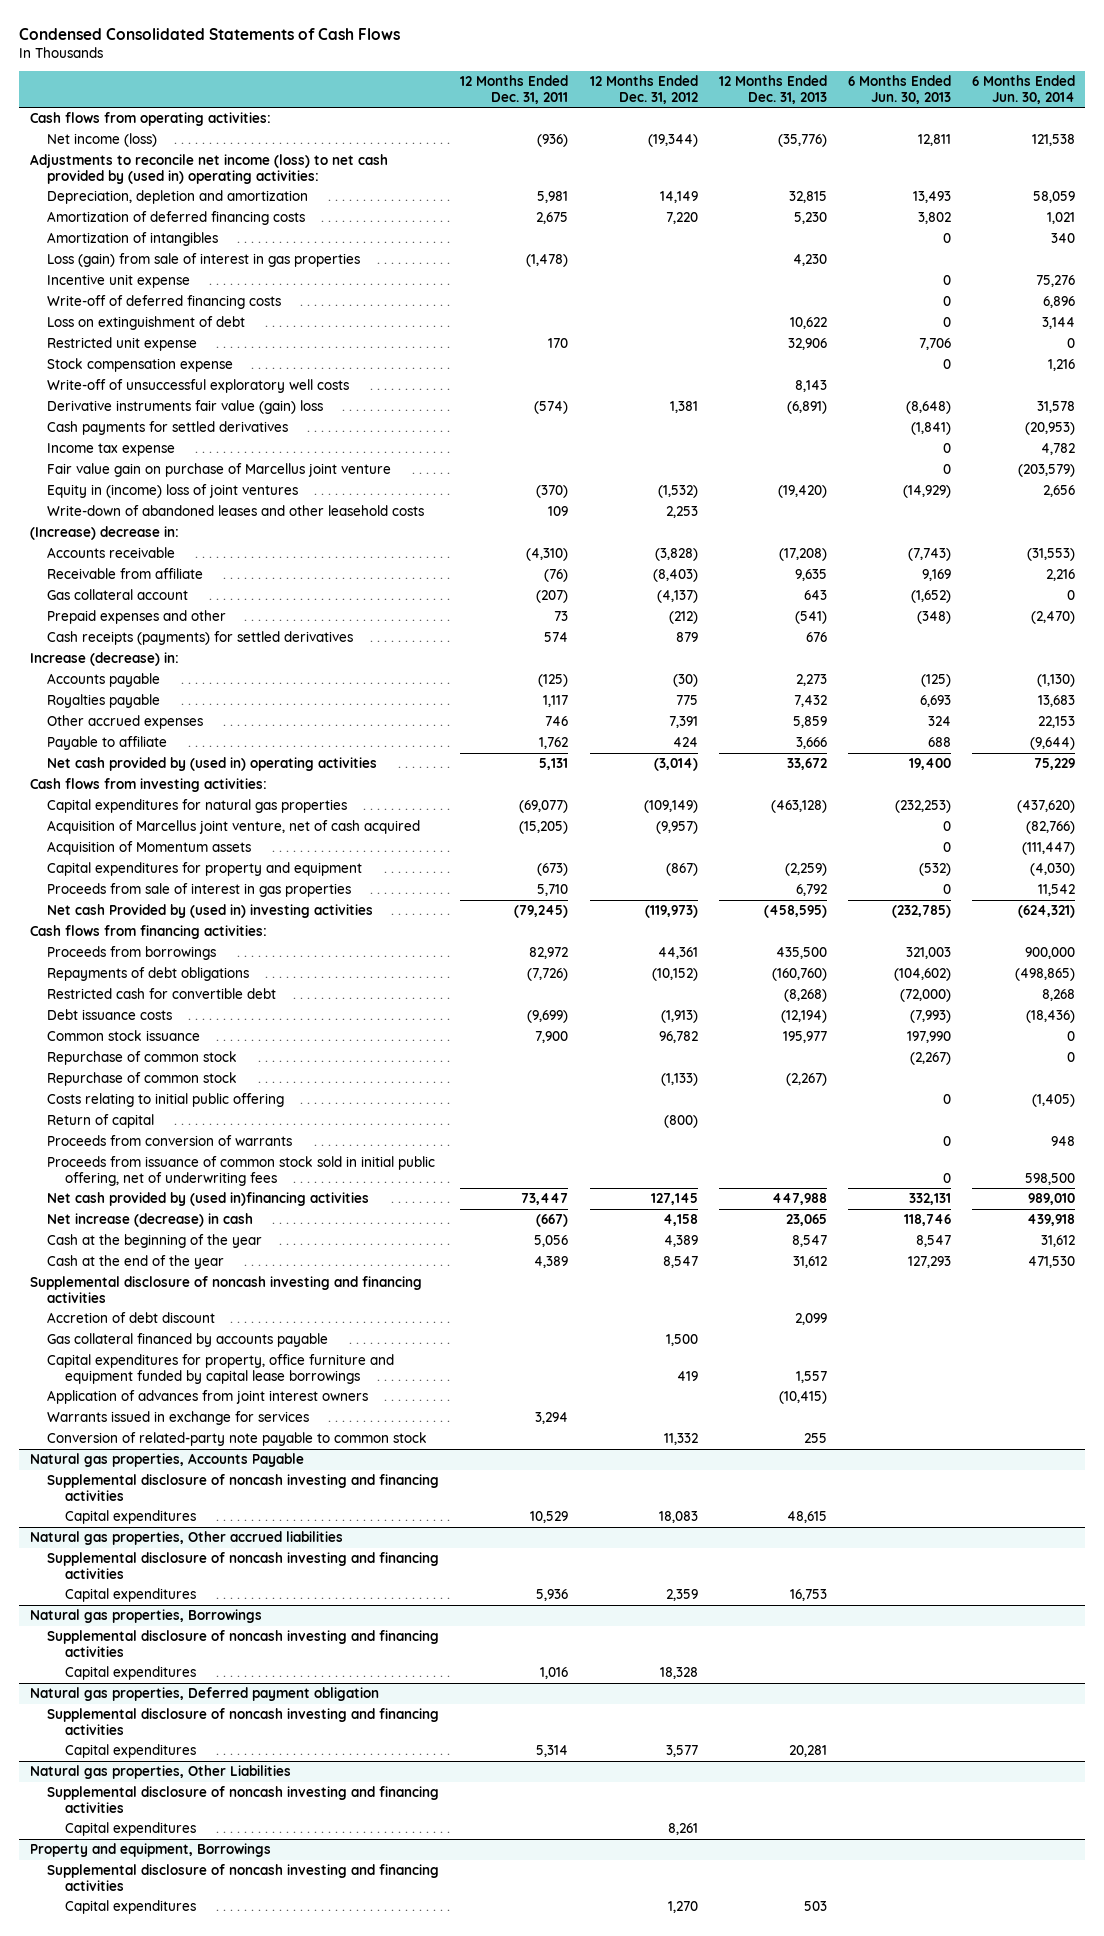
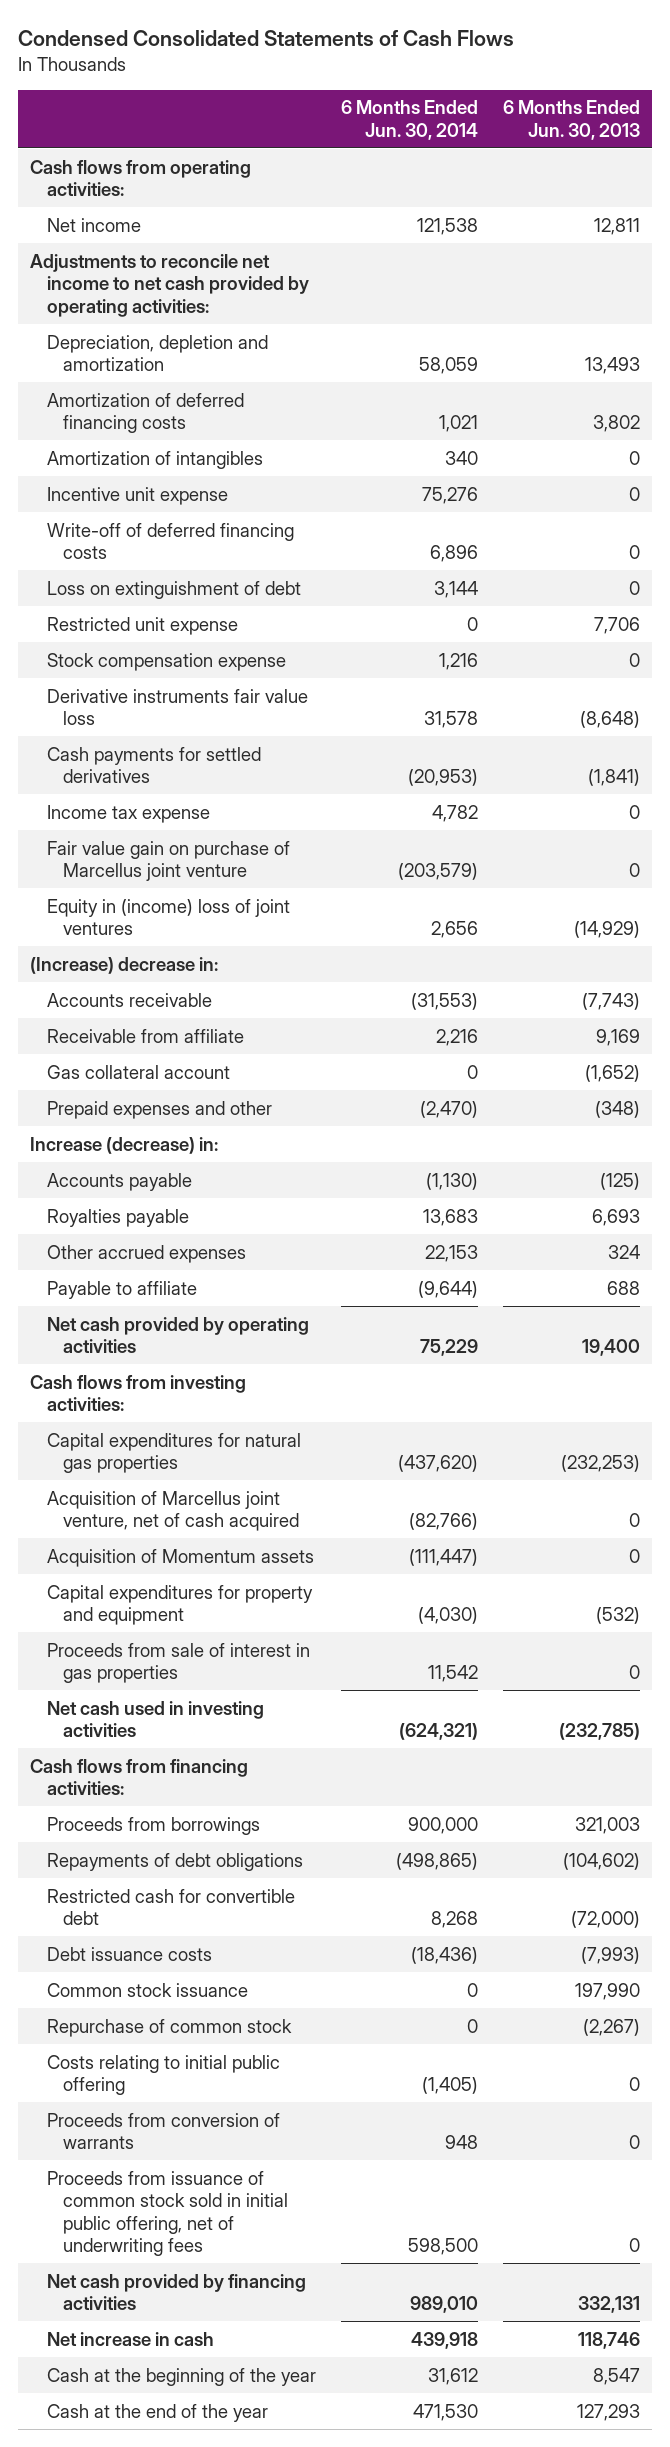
- | 12 Months Ended Dec. 31, 2011 | 12 Months Ended Dec. 31, 2012 | 12 Months Ended Dec. 31, 2013 | 6 Months Ended Jun. 30, 2013 | 6 Months Ended Jun. 30, 2014
+ | 6 Months Ended Jun. 30, 2014 | 6 Months Ended Jun. 30, 2013
- Net income (loss) | (936) | (19,344) | (35,776) | 12,811 | 121,538
- Adjustments to reconcile net income (loss) to net cash provided by (used in) operating activities:
+ Net income | 121,538 | 12,811
+ Adjustments to reconcile net income to net cash provided by operating activities:
- Loss (gain) from sale of interest in gas properties | (1,478) | | 4,230 | |
- Write-off of unsuccessful exploratory well costs | | | 8,143 | |
- Derivative instruments fair value (gain) loss | (574) | 1,381 | (6,891) | (8,648) | 31,578
+ Derivative instruments fair value loss | 31,578 | (8,648)
- Write-down of abandoned leases and other leasehold costs | 109 | 2,253 | | |
- Cash receipts (payments) for settled derivatives | 574 | 879 | 676 | |
- Net cash provided by (used in) operating activities | 5,131 | (3,014) | 33,672 | 19,400 | 75,229
+ Net cash provided by operating activities | 75,229 | 19,400
- Net cash Provided by (used in) investing activities | (79,245) | (119,973) | (458,595) | (232,785) | (624,321)
+ Net cash used in investing activities | (624,321) | (232,785)
- Repurchase of common stock | | (1,133) | (2,267) | |
- Return of capital | | (800) | | |
- Net cash provided by (used in)financing activities | 73,447 | 127,145 | 447,988 | 332,131 | 989,010
- Net increase (decrease) in cash | (667) | 4,158 | 23,065 | 118,746 | 439,918
+ Net cash provided by financing activities | 989,010 | 332,131
+ Net increase in cash | 439,918 | 118,746
- Supplemental disclosure of noncash investing and financing activities
- Accretion of debt discount | | | 2,099 | |
- Gas collateral financed by accounts payable | | 1,500 | | |
- Capital expenditures for property, office furniture and equipment funded by capital lease borrowings | | 419 | 1,557 | |
- Application of advances from joint interest owners | | | (10,415) | |
- Warrants issued in exchange for services | 3,294 | | | |
- Conversion of related-party note payable to common stock | | 11,332 | 255 | |
- Natural gas properties, Accounts Payable
- Supplemental disclosure of noncash investing and financing activities
- Capital expenditures | 10,529 | 18,083 | 48,615 | |
- Natural gas properties, Other accrued liabilities
- Supplemental disclosure of noncash investing and financing activities
- Capital expenditures | 5,936 | 2,359 | 16,753 | |
- Natural gas properties, Borrowings
- Supplemental disclosure of noncash investing and financing activities
- Capital expenditures | 1,016 | 18,328 | | |
- Natural gas properties, Deferred payment obligation
- Supplemental disclosure of noncash investing and financing activities
- Capital expenditures | 5,314 | 3,577 | 20,281 | |
- Natural gas properties, Other Liabilities
- Supplemental disclosure of noncash investing and financing activities
- Capital expenditures | | 8,261 | | |
- Property and equipment, Borrowings
- Supplemental disclosure of noncash investing and financing activities
- Capital expenditures | | 1,270 | 503 | |

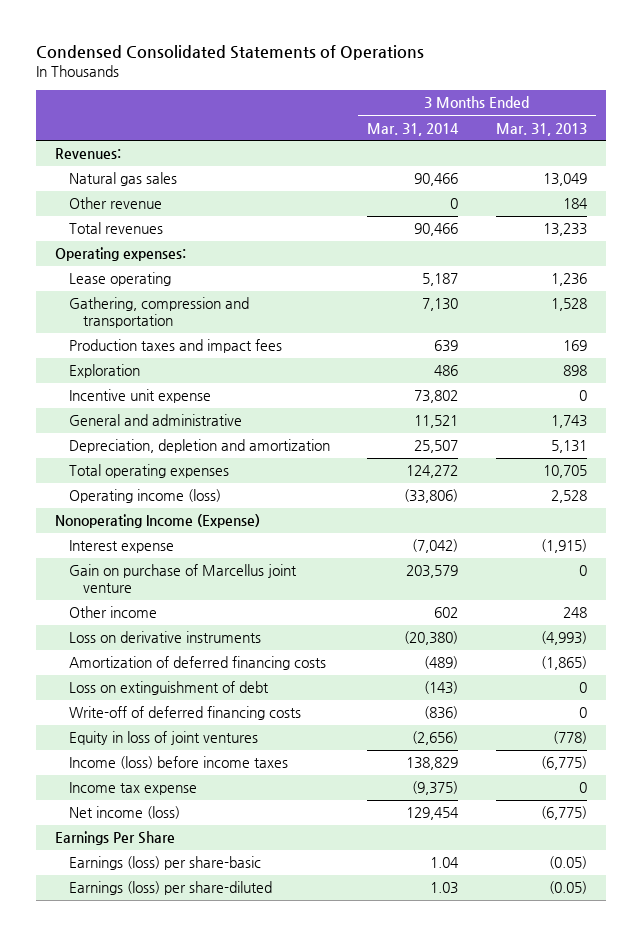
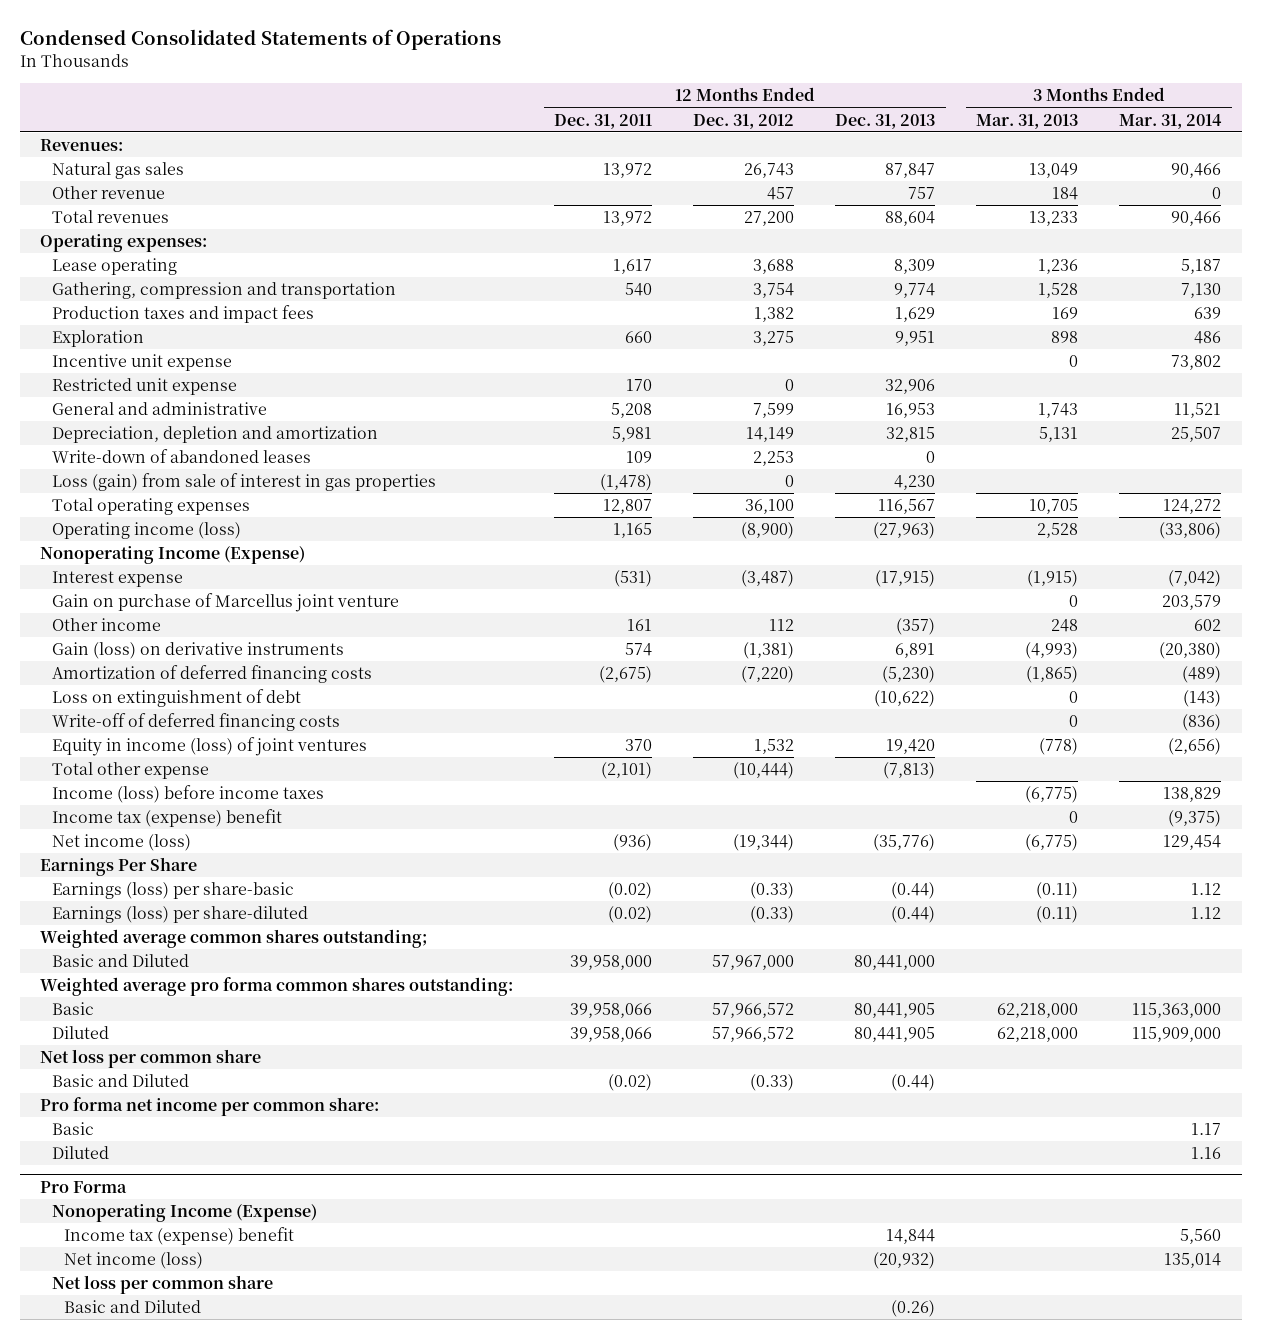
- | 3 Months Ended Mar. 31, 2014 | 3 Months Ended Mar. 31, 2013
+ | 12 Months Ended Dec. 31, 2011 | 12 Months Ended Dec. 31, 2012 | 12 Months Ended Dec. 31, 2013 | 3 Months Ended Mar. 31, 2013 | 3 Months Ended Mar. 31, 2014
+ Restricted unit expense | 170 | 0 | 32,906 | |
+ Write-down of abandoned leases | 109 | 2,253 | 0 | |
+ Loss (gain) from sale of interest in gas properties | (1,478) | 0 | 4,230 | |
- Loss on derivative instruments | (20,380) | (4,993)
+ Gain (loss) on derivative instruments | 574 | (1,381) | 6,891 | (4,993) | (20,380)
- Equity in loss of joint ventures | (2,656) | (778)
+ Equity in income (loss) of joint ventures | 370 | 1,532 | 19,420 | (778) | (2,656)
+ Total other expense | (2,101) | (10,444) | (7,813) | |
- Income tax expense | (9,375) | 0
+ Income tax (expense) benefit | | | | 0 | (9,375)
- Earnings (loss) per share-basic | 1.04 | (0.05)
- Earnings (loss) per share-diluted | 1.03 | (0.05)
+ Earnings (loss) per share-basic | (0.02) | (0.33) | (0.44) | (0.11) | 1.12
+ Earnings (loss) per share-diluted | (0.02) | (0.33) | (0.44) | (0.11) | 1.12
+ Weighted average common shares outstanding;
+ Basic and Diluted | 39,958,000 | 57,967,000 | 80,441,000 | |
+ Weighted average pro forma common shares outstanding:
+ Basic | 39,958,066 | 57,966,572 | 80,441,905 | 62,218,000 | 115,363,000
+ Diluted | 39,958,066 | 57,966,572 | 80,441,905 | 62,218,000 | 115,909,000
+ Net loss per common share
+ Basic and Diluted | (0.02) | (0.33) | (0.44) | |
+ Pro forma net income per common share:
+ Basic | | | | | 1.17
+ Diluted | | | | | 1.16
+ Pro Forma
+ Nonoperating Income (Expense)
+ Income tax (expense) benefit | | | 14,844 | | 5,560
+ Net income (loss) | | | (20,932) | | 135,014
+ Net loss per common share
+ Basic and Diluted | | | (0.26) | |

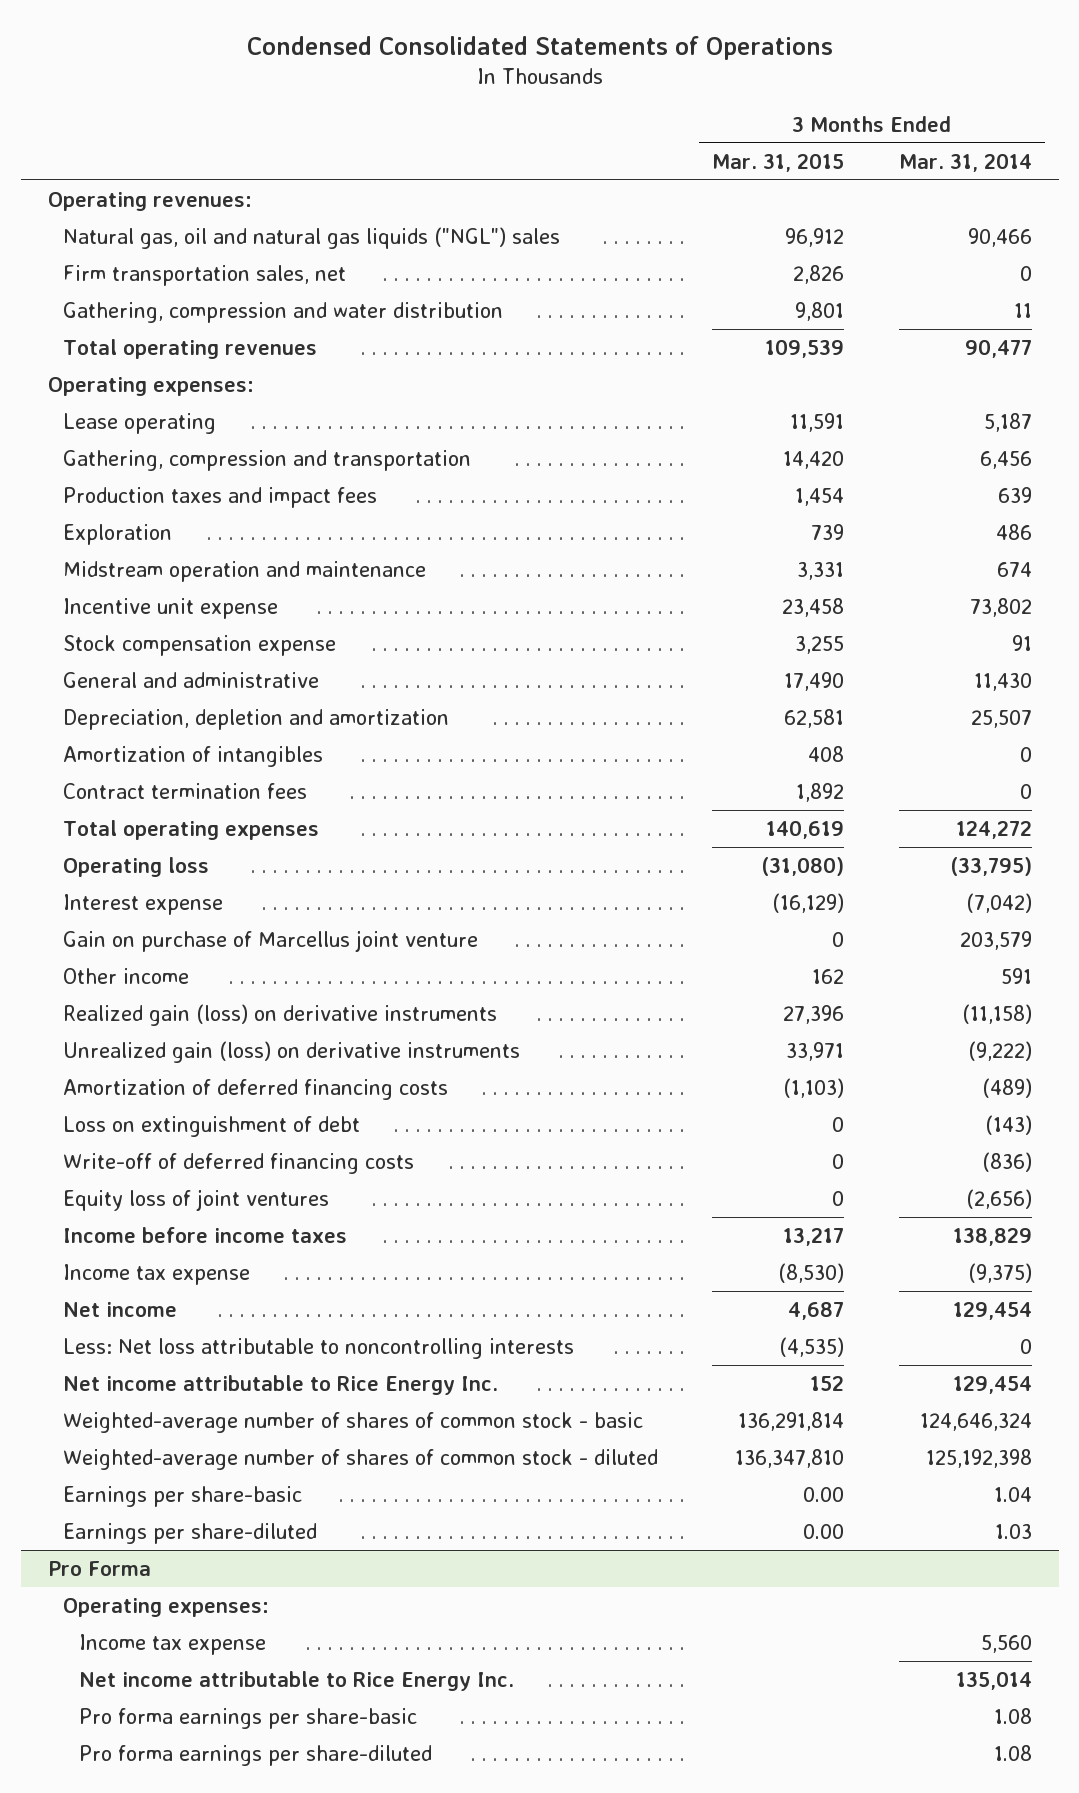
- | 12 Months Ended Dec. 31, 2011 | 12 Months Ended Dec. 31, 2012 | 12 Months Ended Dec. 31, 2013 | 3 Months Ended Mar. 31, 2013 | 3 Months Ended Mar. 31, 2014
+ | 3 Months Ended Mar. 31, 2015 | 3 Months Ended Mar. 31, 2014
- Revenues:
- Natural gas sales | 13,972 | 26,743 | 87,847 | 13,049 | 90,466
- Other revenue | | 457 | 757 | 184 | 0
- Total revenues | 13,972 | 27,200 | 88,604 | 13,233 | 90,466
+ Operating revenues:
+ Natural gas, oil and natural gas liquids ("NGL") sales | 96,912 | 90,466
+ Firm transportation sales, net | 2,826 | 0
+ Gathering, compression and water distribution | 9,801 | 11
+ Total operating revenues | 109,539 | 90,477
- Gathering, compression and transportation | 540 | 3,754 | 9,774 | 1,528 | 7,130
+ Gathering, compression and transportation | 14,420 | 6,456
+ Midstream operation and maintenance | 3,331 | 674
- Restricted unit expense | 170 | 0 | 32,906 | |
- General and administrative | 5,208 | 7,599 | 16,953 | 1,743 | 11,521
+ Stock compensation expense | 3,255 | 91
+ General and administrative | 17,490 | 11,430
- Write-down of abandoned leases | 109 | 2,253 | 0 | |
- Loss (gain) from sale of interest in gas properties | (1,478) | 0 | 4,230 | |
+ Amortization of intangibles | 408 | 0
+ Contract termination fees | 1,892 | 0
- Operating income (loss) | 1,165 | (8,900) | (27,963) | 2,528 | (33,806)
- Nonoperating Income (Expense)
+ Operating loss | (31,080) | (33,795)
- Other income | 161 | 112 | (357) | 248 | 602
- Gain (loss) on derivative instruments | 574 | (1,381) | 6,891 | (4,993) | (20,380)
+ Other income | 162 | 591
+ Realized gain (loss) on derivative instruments | 27,396 | (11,158)
+ Unrealized gain (loss) on derivative instruments | 33,971 | (9,222)
- Equity in income (loss) of joint ventures | 370 | 1,532 | 19,420 | (778) | (2,656)
- Total other expense | (2,101) | (10,444) | (7,813) | |
- Income (loss) before income taxes | | | | (6,775) | 138,829
- Income tax (expense) benefit | | | | 0 | (9,375)
- Net income (loss) | (936) | (19,344) | (35,776) | (6,775) | 129,454
- Earnings Per Share
- Earnings (loss) per share-basic | (0.02) | (0.33) | (0.44) | (0.11) | 1.12
- Earnings (loss) per share-diluted | (0.02) | (0.33) | (0.44) | (0.11) | 1.12
- Weighted average common shares outstanding;
- Basic and Diluted | 39,958,000 | 57,967,000 | 80,441,000 | |
- Weighted average pro forma common shares outstanding:
- Basic | 39,958,066 | 57,966,572 | 80,441,905 | 62,218,000 | 115,363,000
- Diluted | 39,958,066 | 57,966,572 | 80,441,905 | 62,218,000 | 115,909,000
- Net loss per common share
- Basic and Diluted | (0.02) | (0.33) | (0.44) | |
- Pro forma net income per common share:
- Basic | | | | | 1.17
- Diluted | | | | | 1.16
+ Equity loss of joint ventures | 0 | (2,656)
+ Income before income taxes | 13,217 | 138,829
+ Income tax expense | (8,530) | (9,375)
+ Net income | 4,687 | 129,454
+ Less: Net loss attributable to noncontrolling interests | (4,535) | 0
+ Net income attributable to Rice Energy Inc. | 152 | 129,454
+ Weighted-average number of shares of common stock - basic | 136,291,814 | 124,646,324
+ Weighted-average number of shares of common stock - diluted | 136,347,810 | 125,192,398
+ Earnings per share-basic | 0.00 | 1.04
+ Earnings per share-diluted | 0.00 | 1.03
@ Pro Forma
- Nonoperating Income (Expense)
- Income tax (expense) benefit | | | 14,844 | | 5,560
- Net income (loss) | | | (20,932) | | 135,014
- Net loss per common share
- Basic and Diluted | | | (0.26) | |
+ Operating expenses:
+ Income tax expense | | 5,560
+ Net income attributable to Rice Energy Inc. | | 135,014
+ Pro forma earnings per share-basic | | 1.08
+ Pro forma earnings per share-diluted | | 1.08

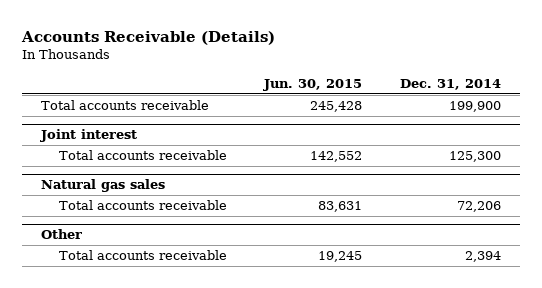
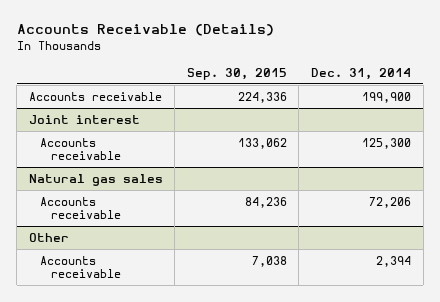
- | Jun. 30, 2015 | Dec. 31, 2014
+ | Sep. 30, 2015 | Dec. 31, 2014
- Total accounts receivable | 245,428 | 199,900
+ Accounts receivable | 224,336 | 199,900
@ Joint interest
- Total accounts receivable | 142,552 | 125,300
+ Accounts receivable | 133,062 | 125,300
@ Natural gas sales
- Total accounts receivable | 83,631 | 72,206
+ Accounts receivable | 84,236 | 72,206
@ Other
- Total accounts receivable | 19,245 | 2,394
+ Accounts receivable | 7,038 | 2,394

